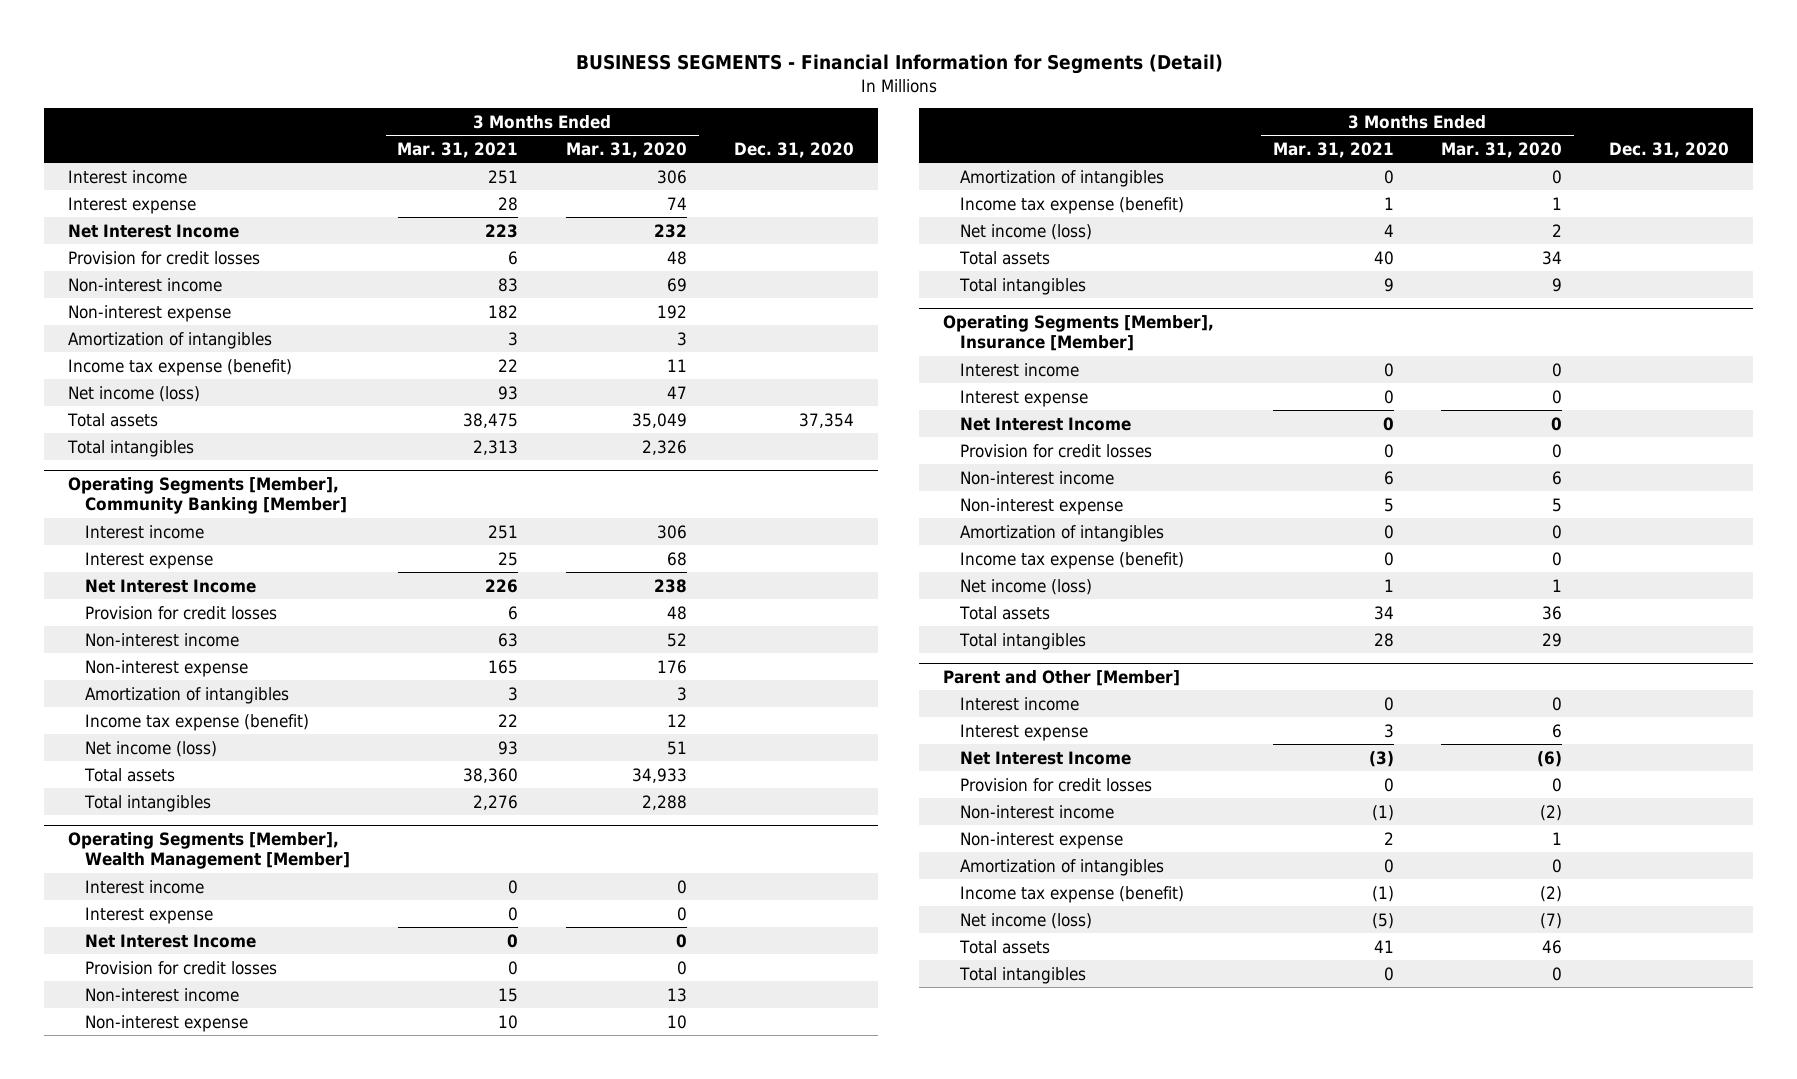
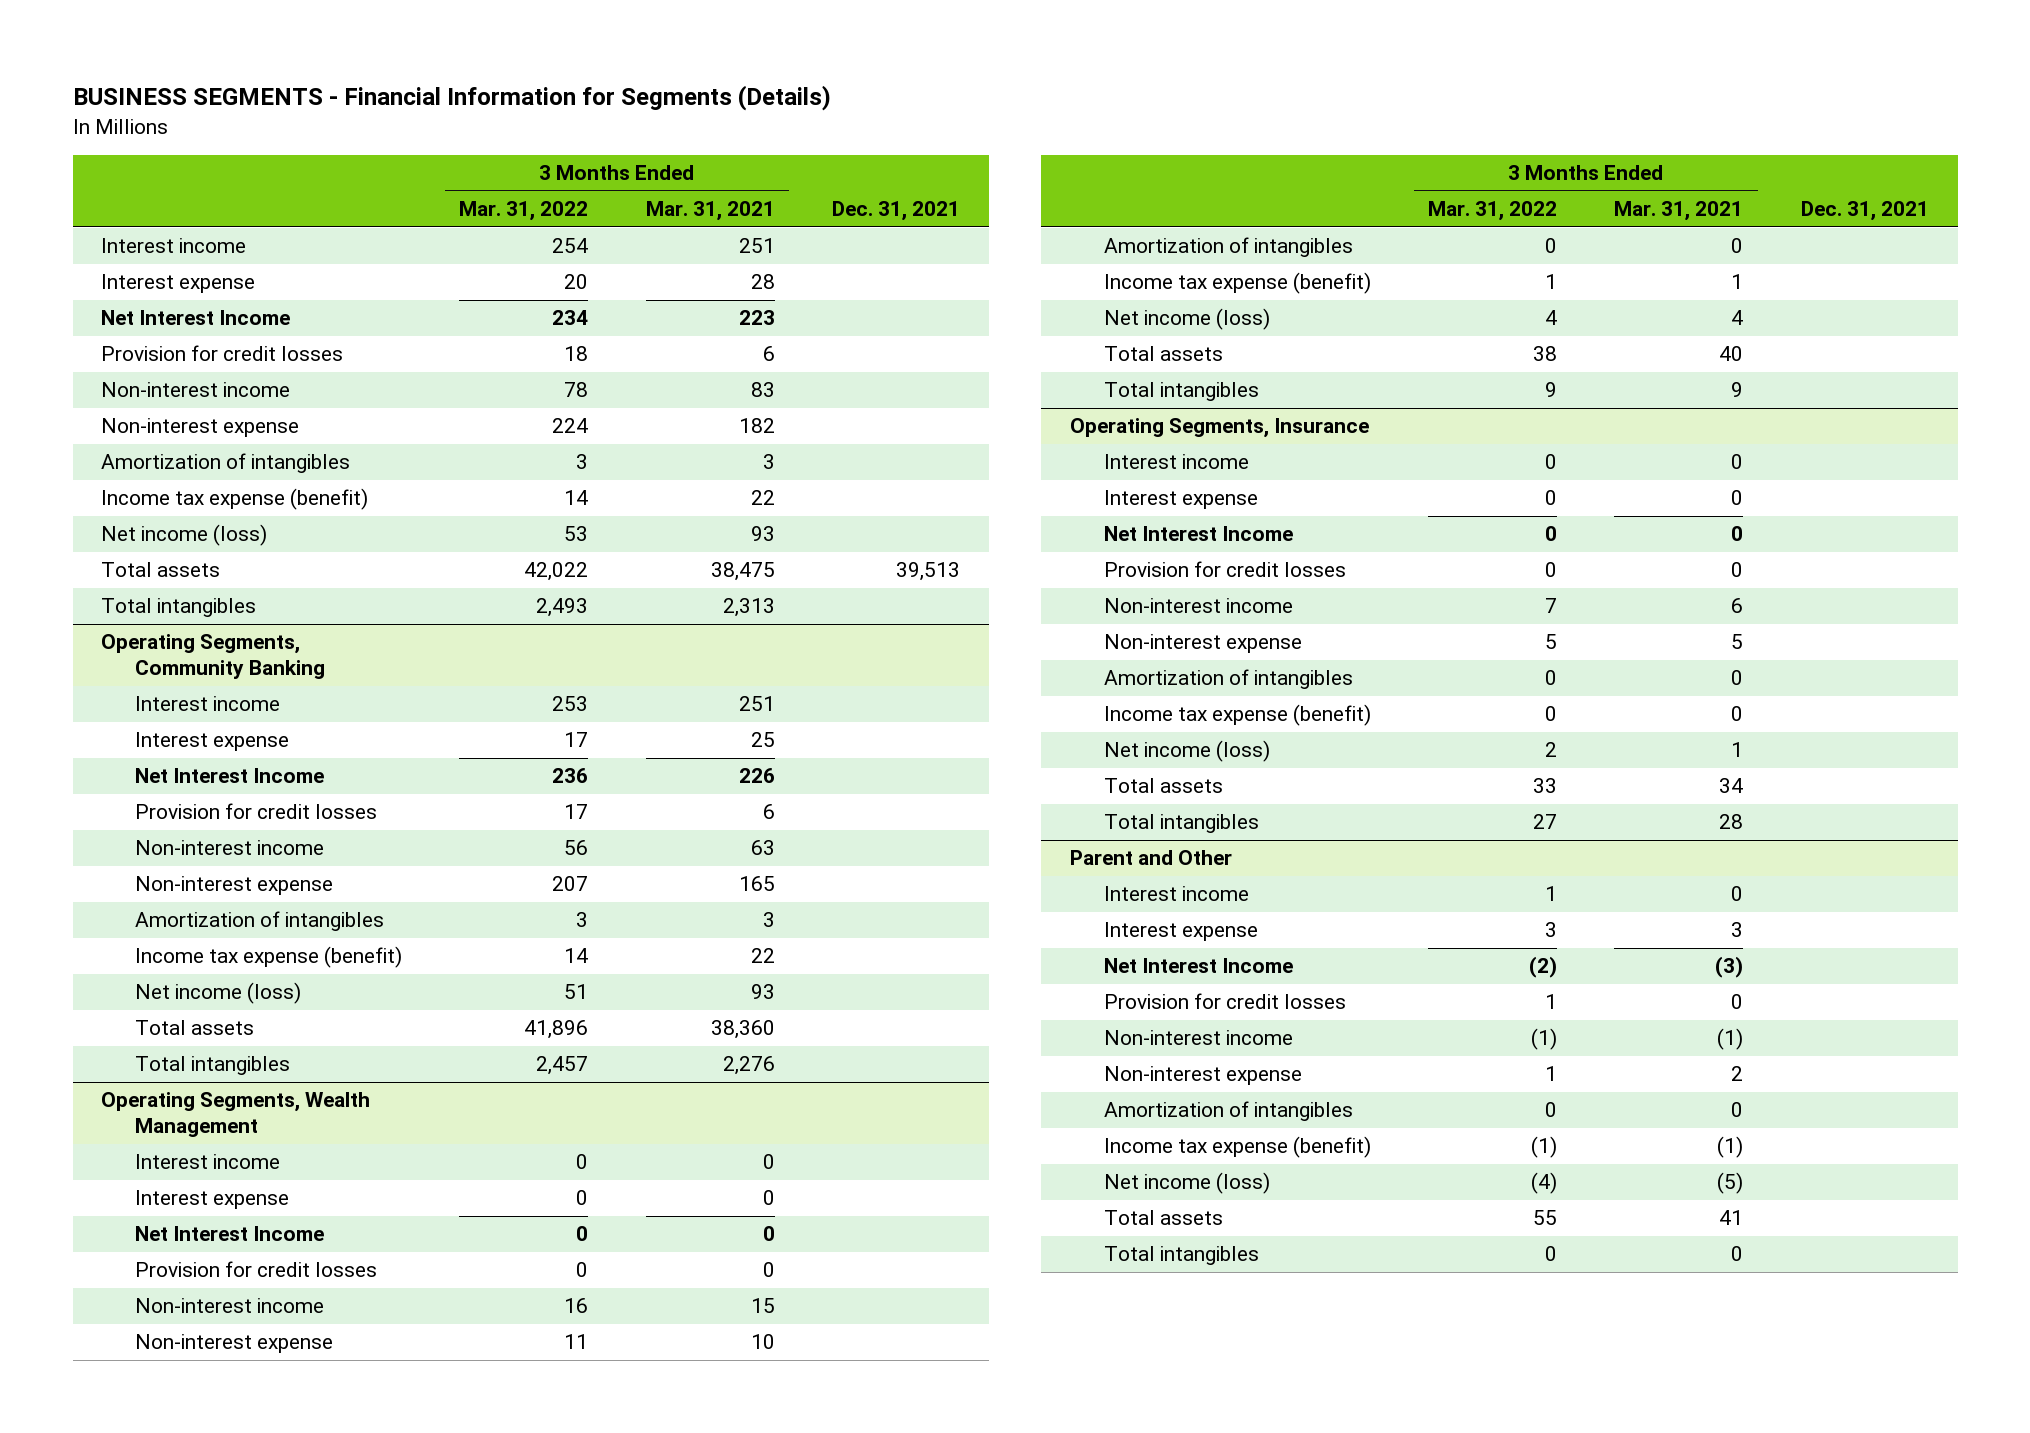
- BUSINESS SEGMENTS - Financial Information for Segments (Detail)
+ BUSINESS SEGMENTS - Financial Information for Segments (Details)
- | 3 Months Ended Mar. 31, 2021 | 3 Months Ended Mar. 31, 2020 | Dec. 31, 2020
+ | 3 Months Ended Mar. 31, 2022 | 3 Months Ended Mar. 31, 2021 | Dec. 31, 2021
- Operating Segments [Member], Community Banking [Member]
+ Operating Segments, Community Banking
- Operating Segments [Member], Wealth Management [Member]
+ Operating Segments, Wealth Management
- Operating Segments [Member], Insurance [Member]
+ Operating Segments, Insurance
- Parent and Other [Member]
+ Parent and Other

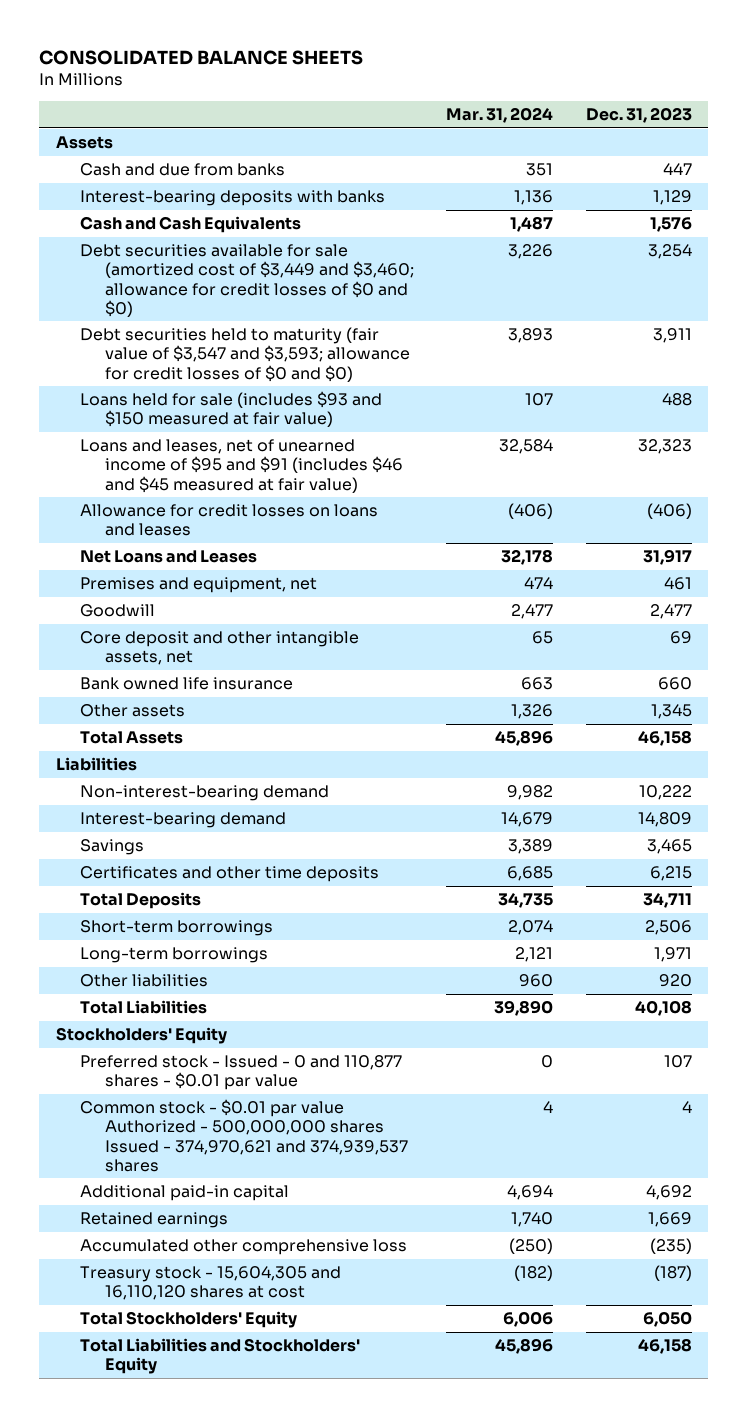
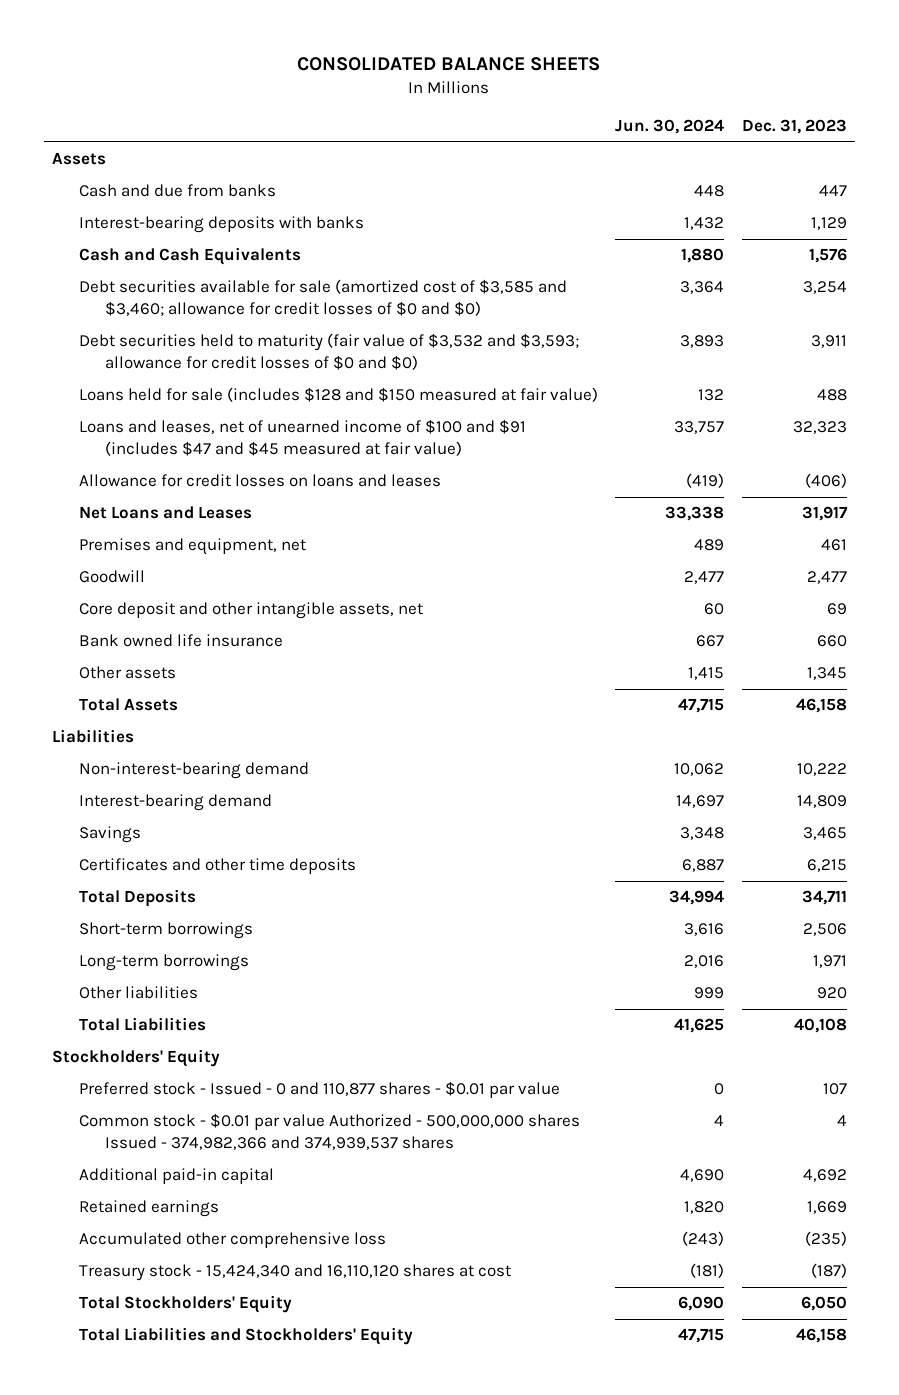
- | Mar. 31, 2024 | Dec. 31, 2023
+ | Jun. 30, 2024 | Dec. 31, 2023
- Debt securities available for sale (amortized cost of $3,449 and $3,460; allowance for credit losses of $0 and $0) | 3,226 | 3,254
- Debt securities held to maturity (fair value of $3,547 and $3,593; allowance for credit losses of $0 and $0) | 3,893 | 3,911
- Loans held for sale (includes $93 and $150 measured at fair value) | 107 | 488
- Loans and leases, net of unearned income of $95 and $91 (includes $46 and $45 measured at fair value) | 32,584 | 32,323
+ Debt securities available for sale (amortized cost of $3,585 and $3,460; allowance for credit losses of $0 and $0) | 3,364 | 3,254
+ Debt securities held to maturity (fair value of $3,532 and $3,593; allowance for credit losses of $0 and $0) | 3,893 | 3,911
+ Loans held for sale (includes $128 and $150 measured at fair value) | 132 | 488
+ Loans and leases, net of unearned income of $100 and $91 (includes $47 and $45 measured at fair value) | 33,757 | 32,323
- Common stock - $0.01 par value Authorized - 500,000,000 shares Issued - 374,970,621 and 374,939,537 shares | 4 | 4
+ Common stock - $0.01 par value Authorized - 500,000,000 shares Issued - 374,982,366 and 374,939,537 shares | 4 | 4
- Treasury stock - 15,604,305 and 16,110,120 shares at cost | (182) | (187)
+ Treasury stock - 15,424,340 and 16,110,120 shares at cost | (181) | (187)

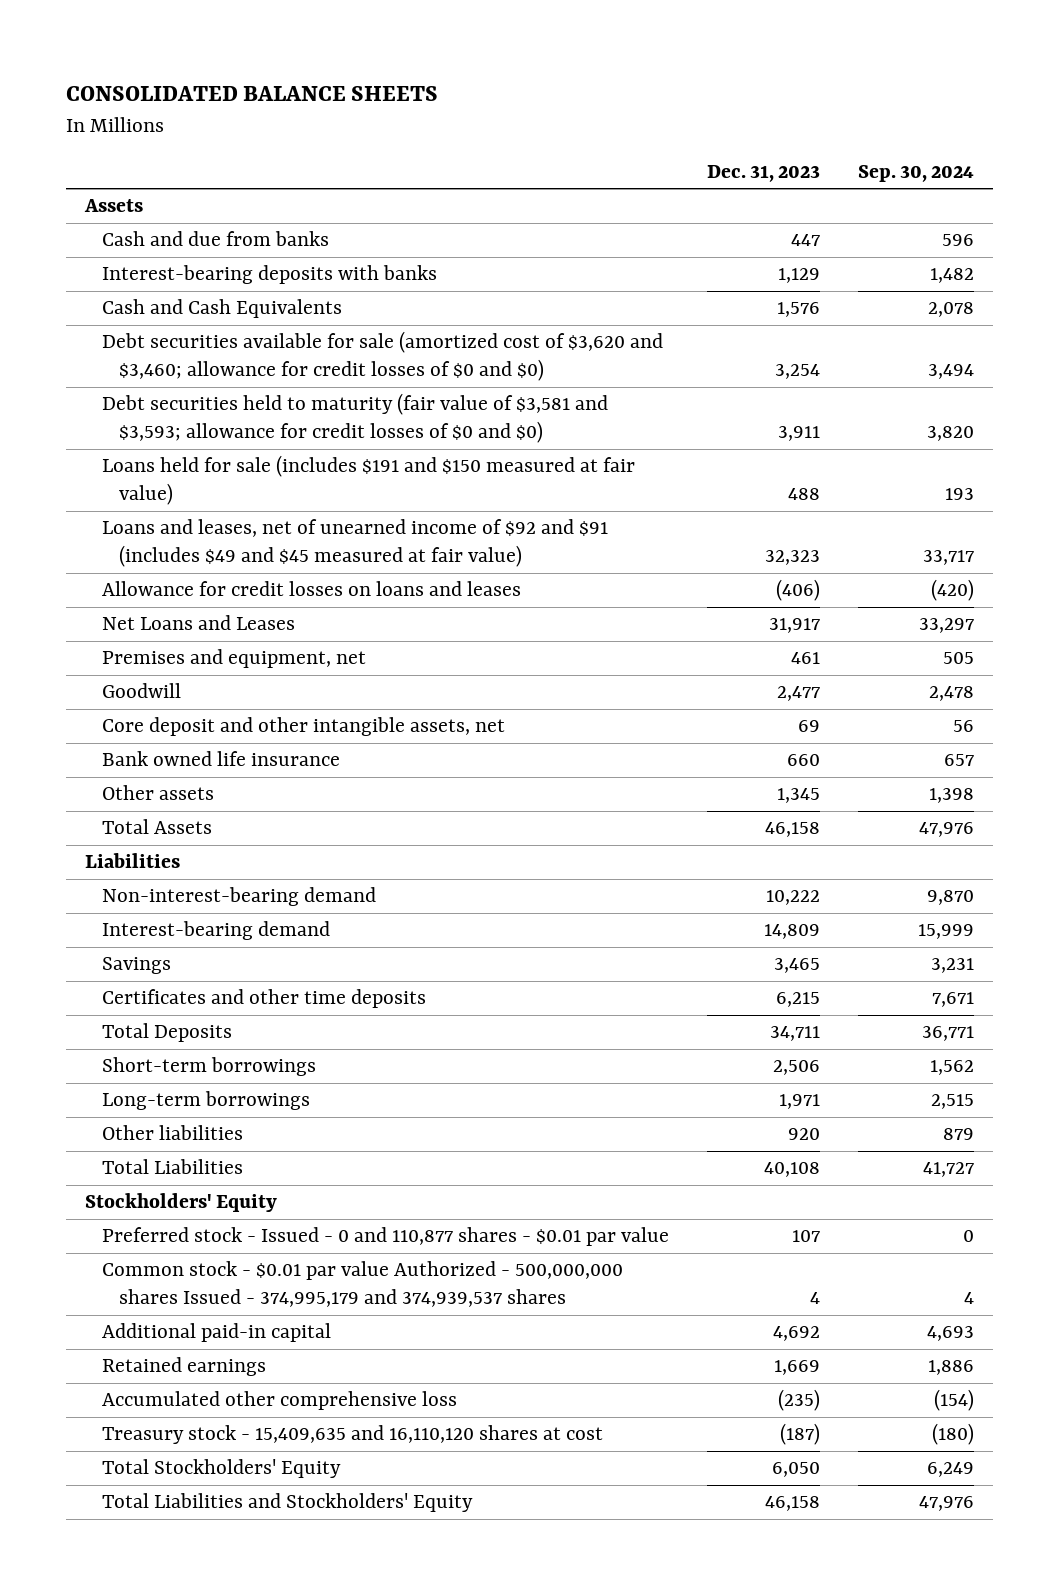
- | Jun. 30, 2024 | Dec. 31, 2023
+ | Dec. 31, 2023 | Sep. 30, 2024
- Debt securities available for sale (amortized cost of $3,585 and $3,460; allowance for credit losses of $0 and $0) | 3,364 | 3,254
- Debt securities held to maturity (fair value of $3,532 and $3,593; allowance for credit losses of $0 and $0) | 3,893 | 3,911
- Loans held for sale (includes $128 and $150 measured at fair value) | 132 | 488
- Loans and leases, net of unearned income of $100 and $91 (includes $47 and $45 measured at fair value) | 33,757 | 32,323
+ Debt securities available for sale (amortized cost of $3,620 and $3,460; allowance for credit losses of $0 and $0) | 3,254 | 3,494
+ Debt securities held to maturity (fair value of $3,581 and $3,593; allowance for credit losses of $0 and $0) | 3,911 | 3,820
+ Loans held for sale (includes $191 and $150 measured at fair value) | 488 | 193
+ Loans and leases, net of unearned income of $92 and $91 (includes $49 and $45 measured at fair value) | 32,323 | 33,717
- Common stock - $0.01 par value Authorized - 500,000,000 shares Issued - 374,982,366 and 374,939,537 shares | 4 | 4
+ Common stock - $0.01 par value Authorized - 500,000,000 shares Issued - 374,995,179 and 374,939,537 shares | 4 | 4
- Treasury stock - 15,424,340 and 16,110,120 shares at cost | (181) | (187)
+ Treasury stock - 15,409,635 and 16,110,120 shares at cost | (187) | (180)

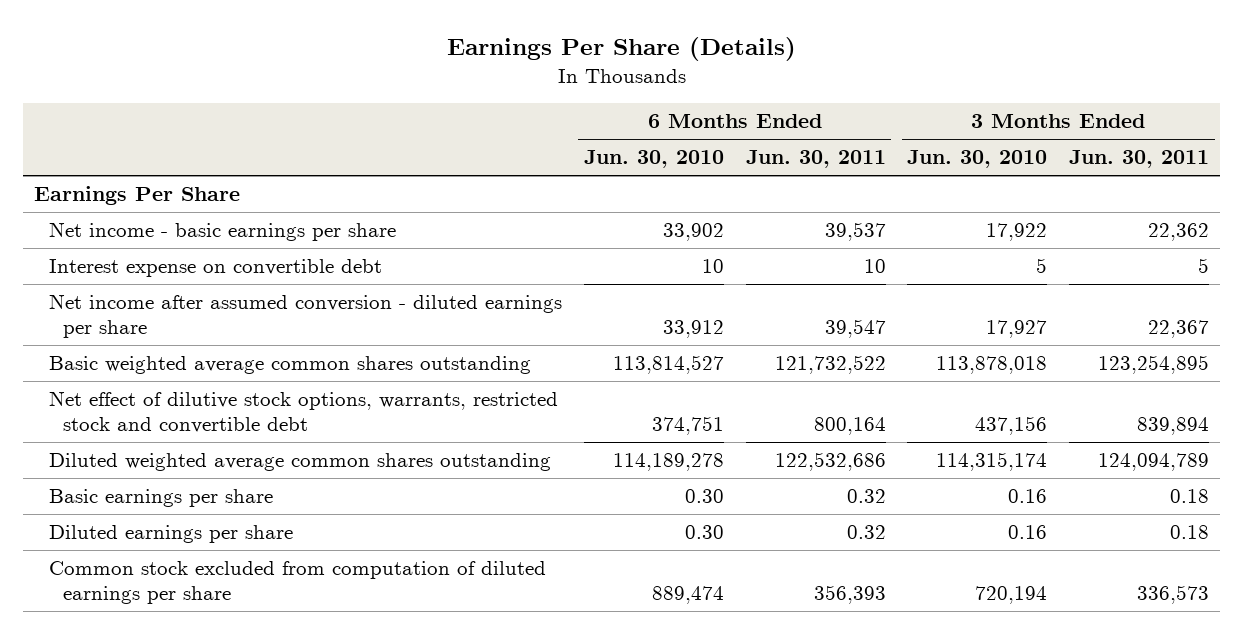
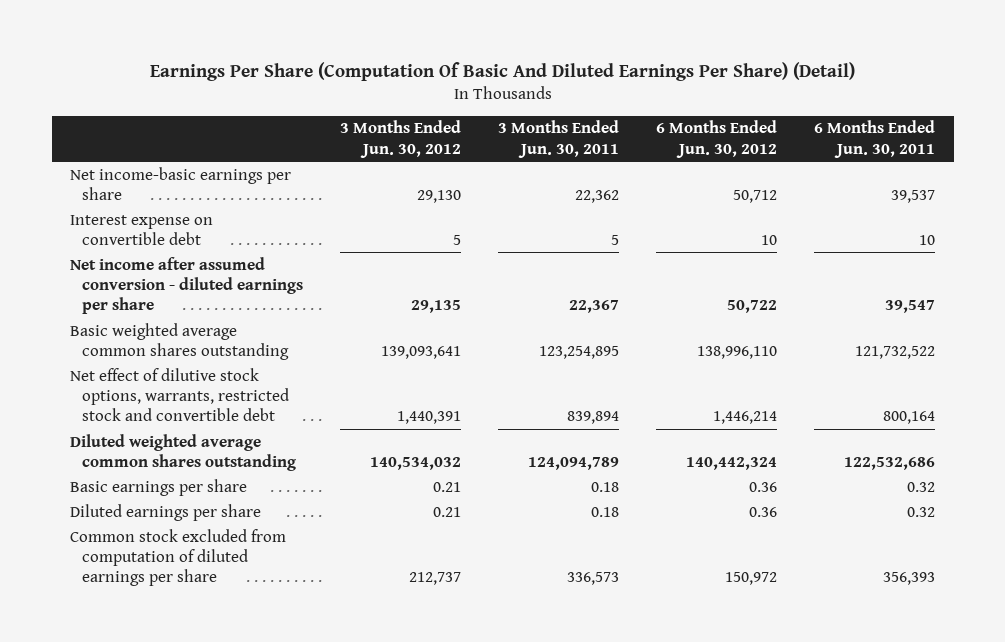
- Earnings Per Share (Details)
+ Earnings Per Share (Computation Of Basic And Diluted Earnings Per Share) (Detail)
- | 6 Months Ended Jun. 30, 2010 | 6 Months Ended Jun. 30, 2011 | 3 Months Ended Jun. 30, 2010 | 3 Months Ended Jun. 30, 2011
+ | 3 Months Ended Jun. 30, 2012 | 3 Months Ended Jun. 30, 2011 | 6 Months Ended Jun. 30, 2012 | 6 Months Ended Jun. 30, 2011
- Earnings Per Share
- Net income - basic earnings per share | 33,902 | 39,537 | 17,922 | 22,362
+ Net income-basic earnings per share | 29,130 | 22,362 | 50,712 | 39,537

